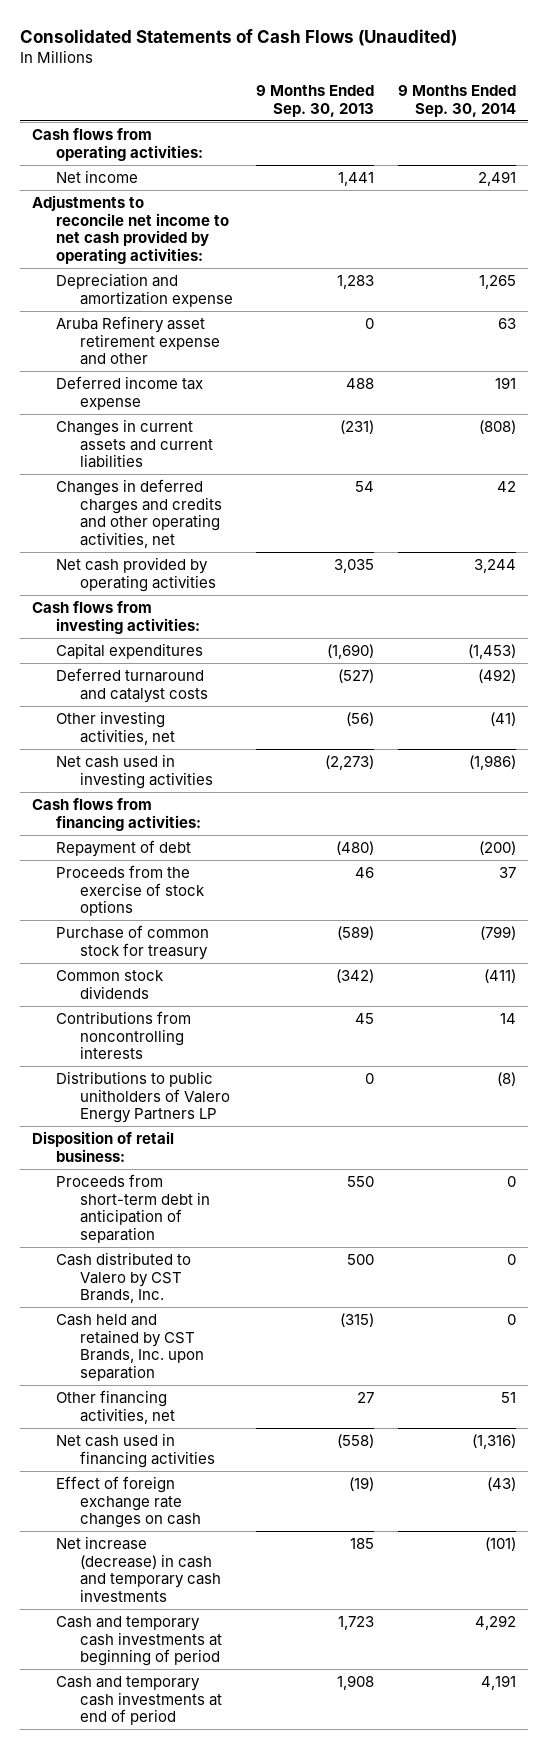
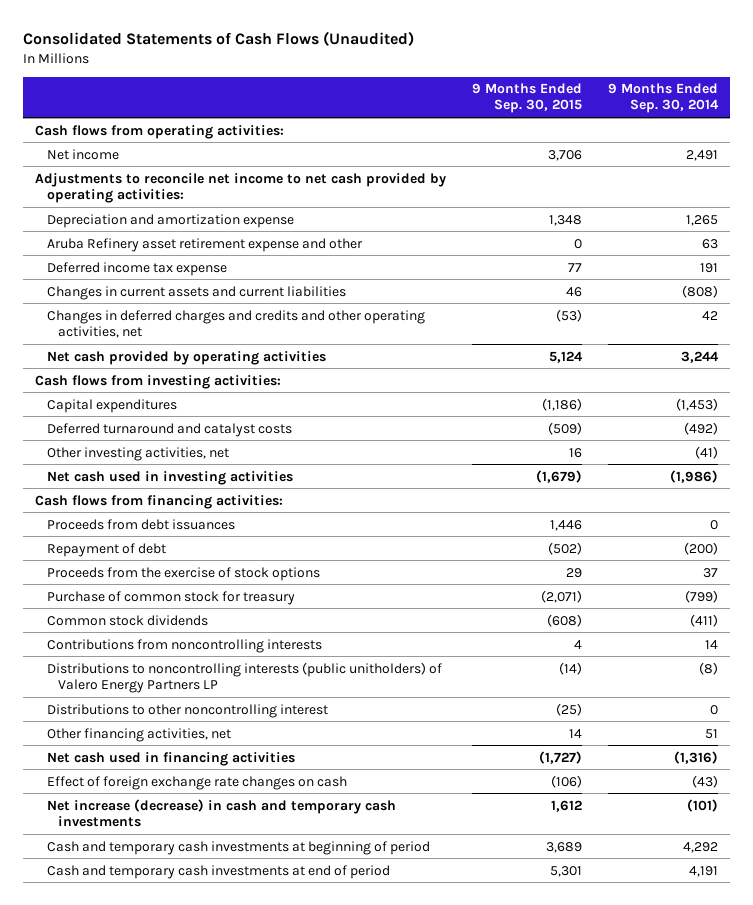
- | 9 Months Ended Sep. 30, 2013 | 9 Months Ended Sep. 30, 2014
+ | 9 Months Ended Sep. 30, 2015 | 9 Months Ended Sep. 30, 2014
+ Proceeds from debt issuances | 1,446 | 0
- Distributions to public unitholders of Valero Energy Partners LP | 0 | (8)
- Disposition of retail business:
- Proceeds from short-term debt in anticipation of separation | 550 | 0
- Cash distributed to Valero by CST Brands, Inc. | 500 | 0
- Cash held and retained by CST Brands, Inc. upon separation | (315) | 0
+ Distributions to noncontrolling interests (public unitholders) of Valero Energy Partners LP | (14) | (8)
+ Distributions to other noncontrolling interest | (25) | 0

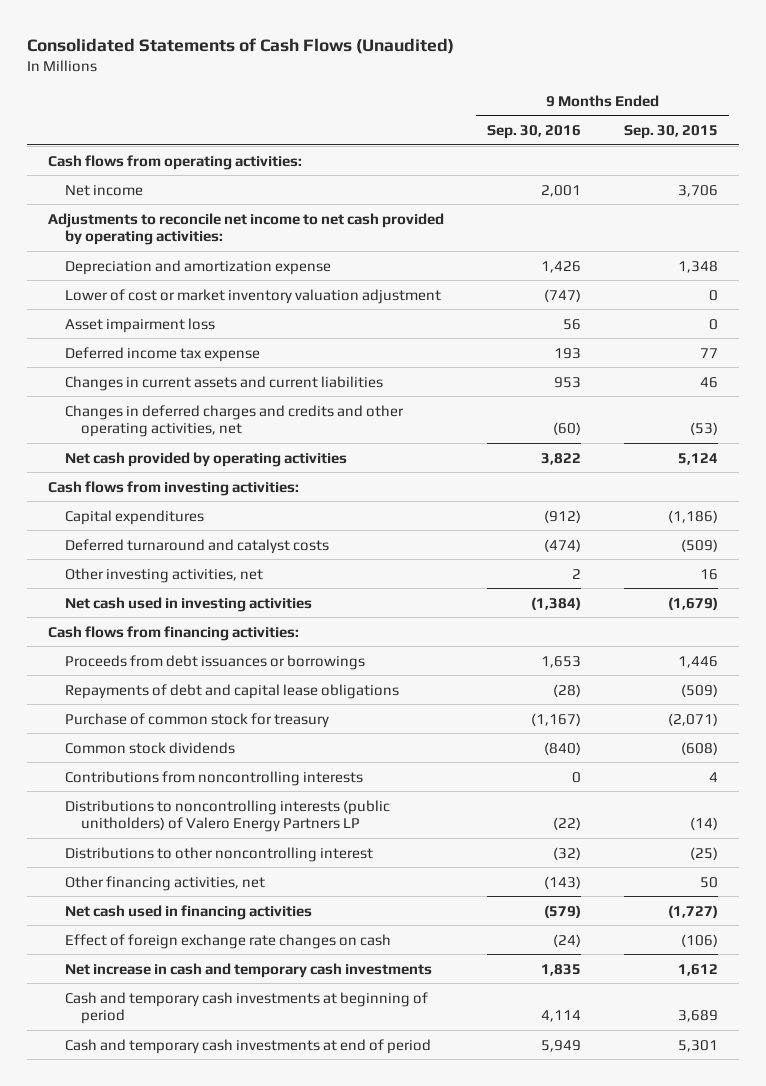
- | 9 Months Ended Sep. 30, 2015 | 9 Months Ended Sep. 30, 2014
+ | 9 Months Ended Sep. 30, 2016 | 9 Months Ended Sep. 30, 2015
- Aruba Refinery asset retirement expense and other | 0 | 63
+ Lower of cost or market inventory valuation adjustment | (747) | 0
+ Asset impairment loss | 56 | 0
- Proceeds from debt issuances | 1,446 | 0
- Repayment of debt | (502) | (200)
- Proceeds from the exercise of stock options | 29 | 37
+ Proceeds from debt issuances or borrowings | 1,653 | 1,446
+ Repayments of debt and capital lease obligations | (28) | (509)
- Other financing activities, net | 14 | 51
+ Other financing activities, net | (143) | 50
- Net increase (decrease) in cash and temporary cash investments | 1,612 | (101)
+ Net increase in cash and temporary cash investments | 1,835 | 1,612

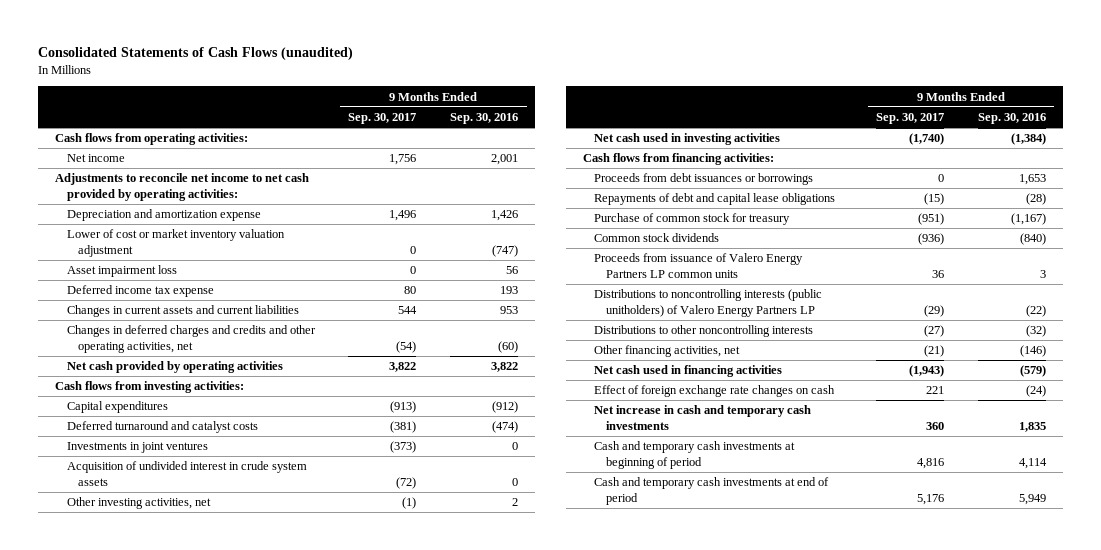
- Consolidated Statements of Cash Flows (Unaudited)
+ Consolidated Statements of Cash Flows (unaudited)
- | 9 Months Ended Sep. 30, 2016 | 9 Months Ended Sep. 30, 2015
+ | 9 Months Ended Sep. 30, 2017 | 9 Months Ended Sep. 30, 2016
+ Investments in joint ventures | (373) | 0
+ Acquisition of undivided interest in crude system assets | (72) | 0
- Contributions from noncontrolling interests | 0 | 4
+ Proceeds from issuance of Valero Energy Partners LP common units | 36 | 3
- Distributions to other noncontrolling interest | (32) | (25)
- Other financing activities, net | (143) | 50
+ Distributions to other noncontrolling interests | (27) | (32)
+ Other financing activities, net | (21) | (146)

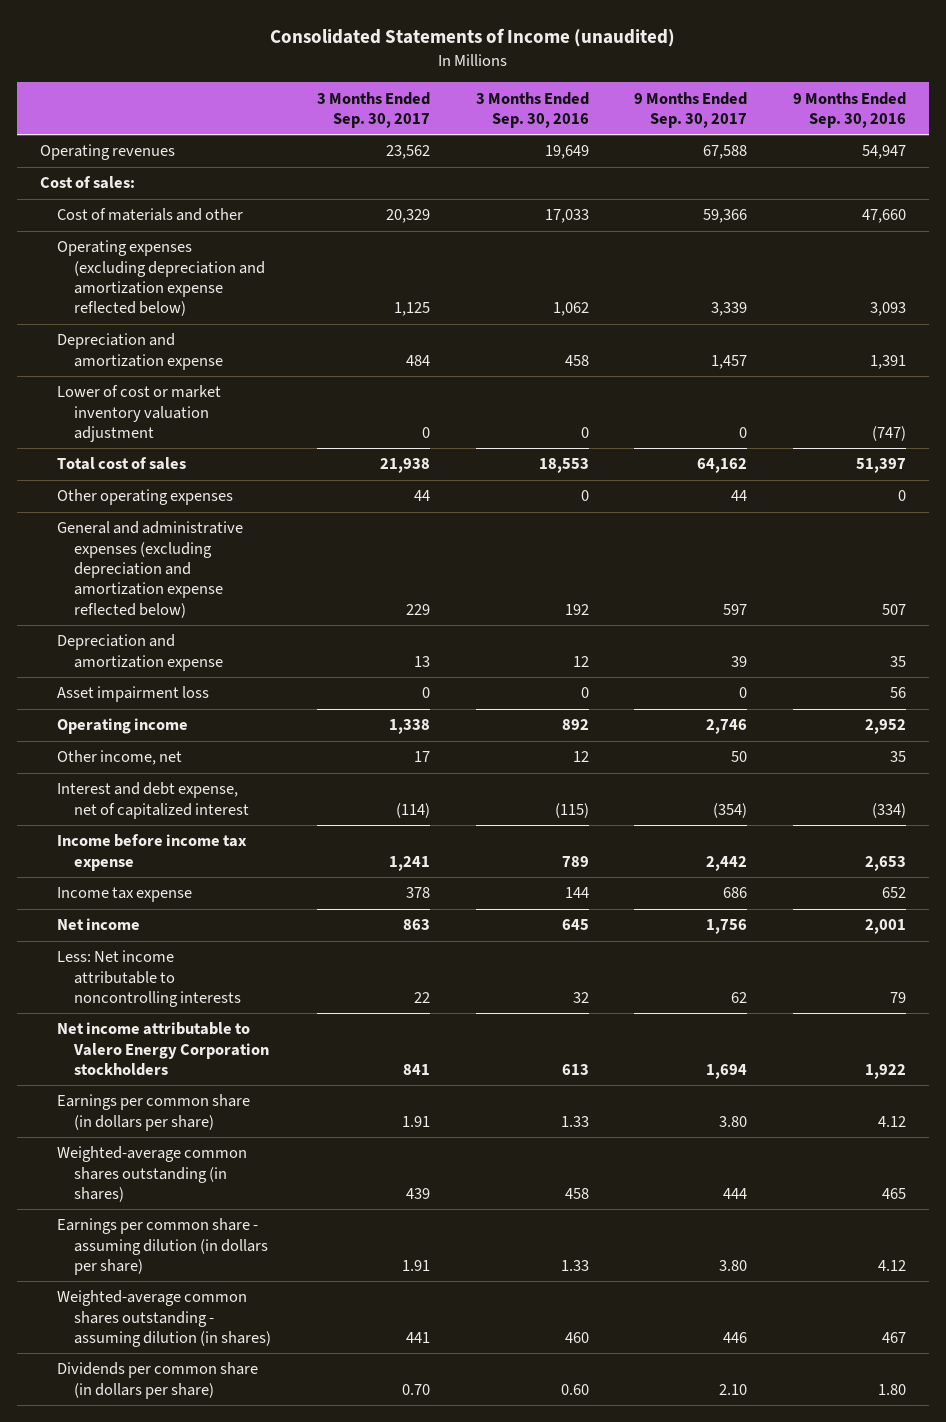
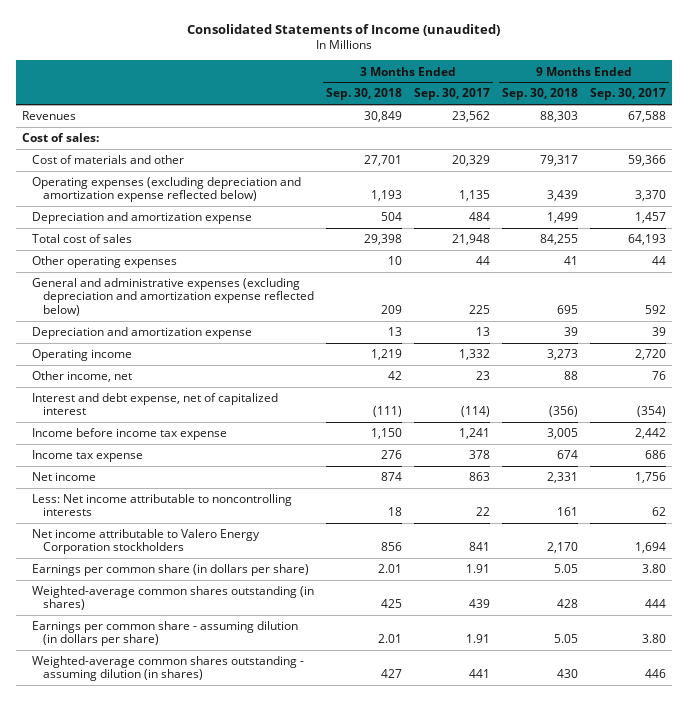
- | 3 Months Ended Sep. 30, 2017 | 3 Months Ended Sep. 30, 2016 | 9 Months Ended Sep. 30, 2017 | 9 Months Ended Sep. 30, 2016
+ | 3 Months Ended Sep. 30, 2018 | 3 Months Ended Sep. 30, 2017 | 9 Months Ended Sep. 30, 2018 | 9 Months Ended Sep. 30, 2017
- Operating revenues | 23,562 | 19,649 | 67,588 | 54,947
+ Revenues | 30,849 | 23,562 | 88,303 | 67,588
- Operating expenses (excluding depreciation and amortization expense reflected below) | 1,125 | 1,062 | 3,339 | 3,093
+ Operating expenses (excluding depreciation and amortization expense reflected below) | 1,193 | 1,135 | 3,439 | 3,370
- Lower of cost or market inventory valuation adjustment | 0 | 0 | 0 | (747)
- Total cost of sales | 21,938 | 18,553 | 64,162 | 51,397
+ Total cost of sales | 29,398 | 21,948 | 84,255 | 64,193
- General and administrative expenses (excluding depreciation and amortization expense reflected below) | 229 | 192 | 597 | 507
+ General and administrative expenses (excluding depreciation and amortization expense reflected below) | 209 | 225 | 695 | 592
- Asset impairment loss | 0 | 0 | 0 | 56
- Operating income | 1,338 | 892 | 2,746 | 2,952
- Other income, net | 17 | 12 | 50 | 35
+ Operating income | 1,219 | 1,332 | 3,273 | 2,720
+ Other income, net | 42 | 23 | 88 | 76
- Dividends per common share (in dollars per share) | 0.70 | 0.60 | 2.10 | 1.80

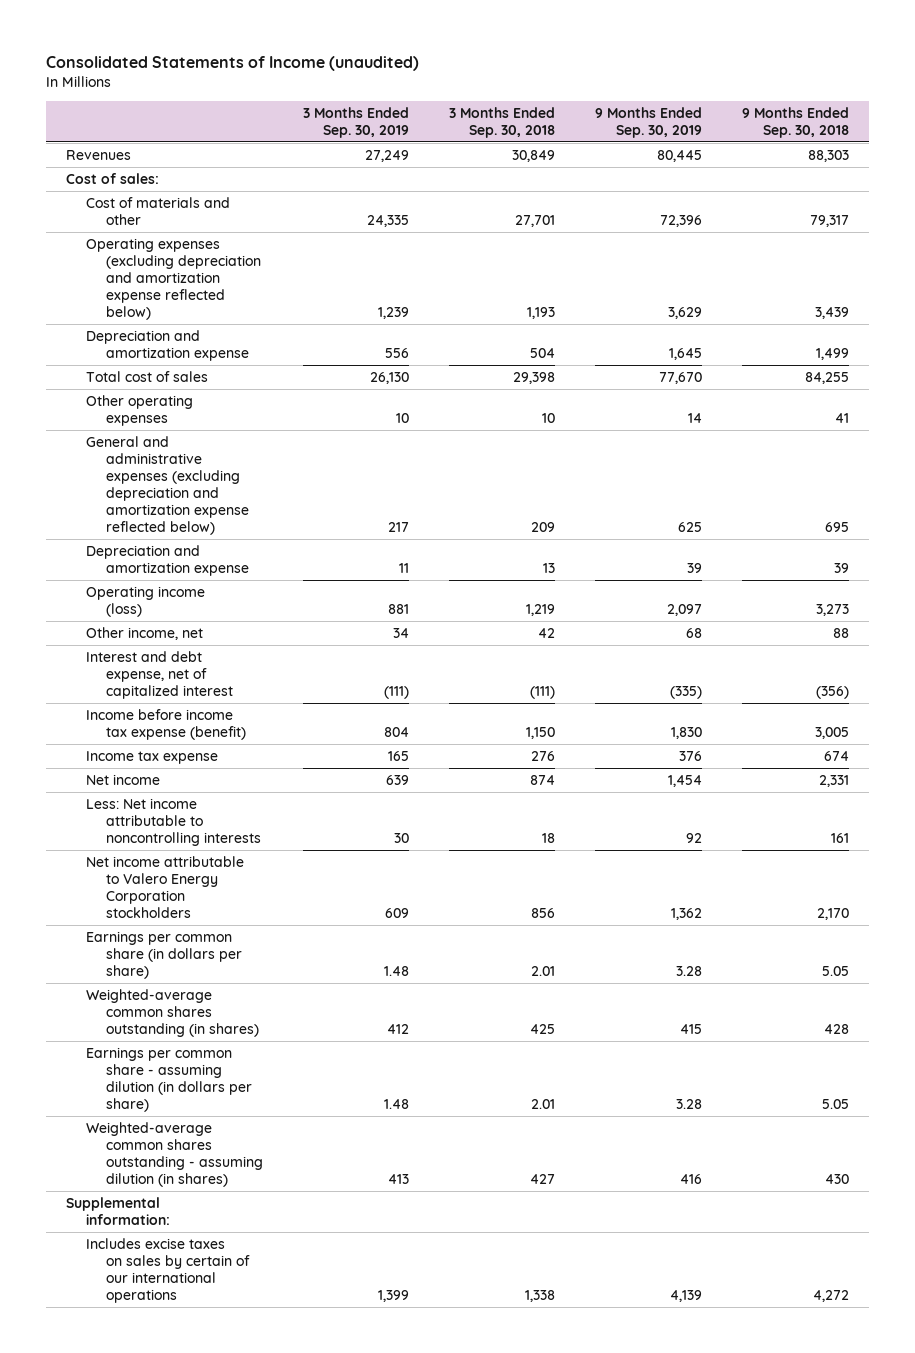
- | 3 Months Ended Sep. 30, 2018 | 3 Months Ended Sep. 30, 2017 | 9 Months Ended Sep. 30, 2018 | 9 Months Ended Sep. 30, 2017
+ | 3 Months Ended Sep. 30, 2019 | 3 Months Ended Sep. 30, 2018 | 9 Months Ended Sep. 30, 2019 | 9 Months Ended Sep. 30, 2018
- Operating income | 1,219 | 1,332 | 3,273 | 2,720
+ Operating income (loss) | 881 | 1,219 | 2,097 | 3,273
- Income before income tax expense | 1,150 | 1,241 | 3,005 | 2,442
+ Income before income tax expense (benefit) | 804 | 1,150 | 1,830 | 3,005
+ Supplemental information:
+ Includes excise taxes on sales by certain of our international operations | 1,399 | 1,338 | 4,139 | 4,272

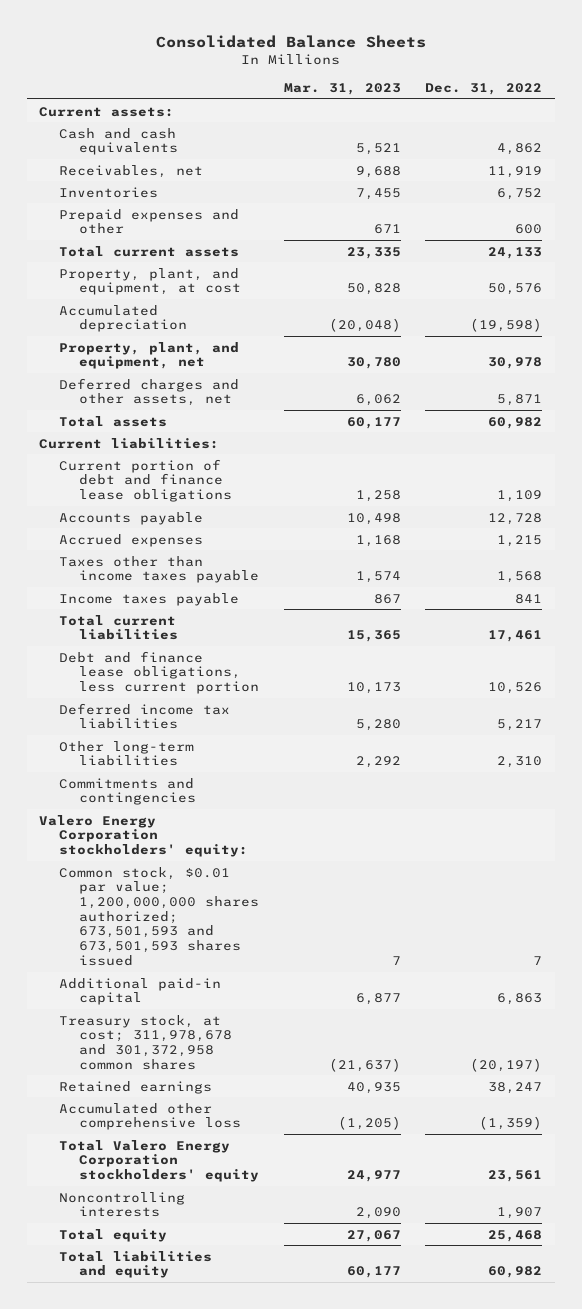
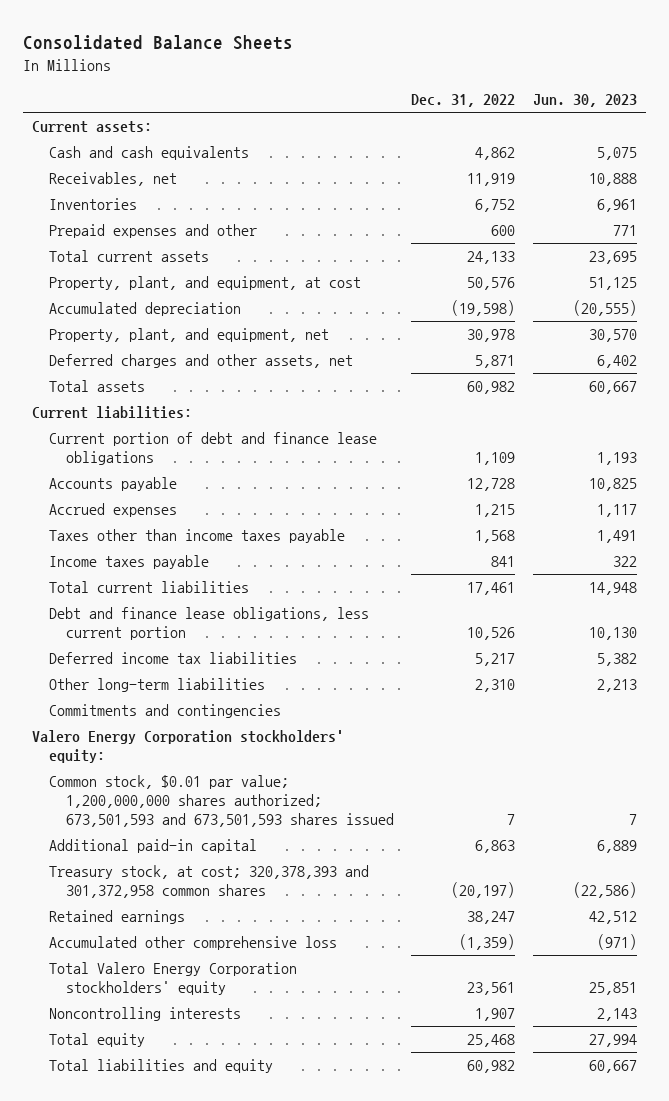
- | Mar. 31, 2023 | Dec. 31, 2022
+ | Dec. 31, 2022 | Jun. 30, 2023
- Treasury stock, at cost; 311,978,678 and 301,372,958 common shares | (21,637) | (20,197)
+ Treasury stock, at cost; 320,378,393 and 301,372,958 common shares | (20,197) | (22,586)

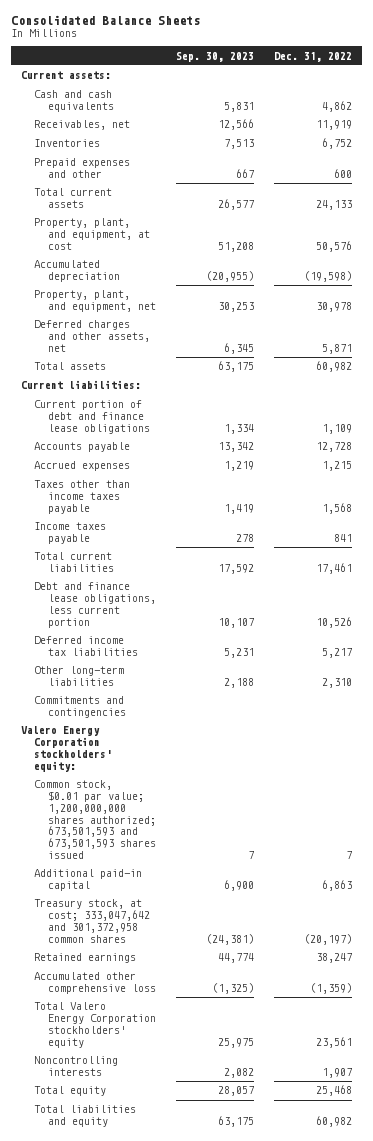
- | Dec. 31, 2022 | Jun. 30, 2023
+ | Sep. 30, 2023 | Dec. 31, 2022
- Treasury stock, at cost; 320,378,393 and 301,372,958 common shares | (20,197) | (22,586)
+ Treasury stock, at cost; 333,047,642 and 301,372,958 common shares | (24,381) | (20,197)

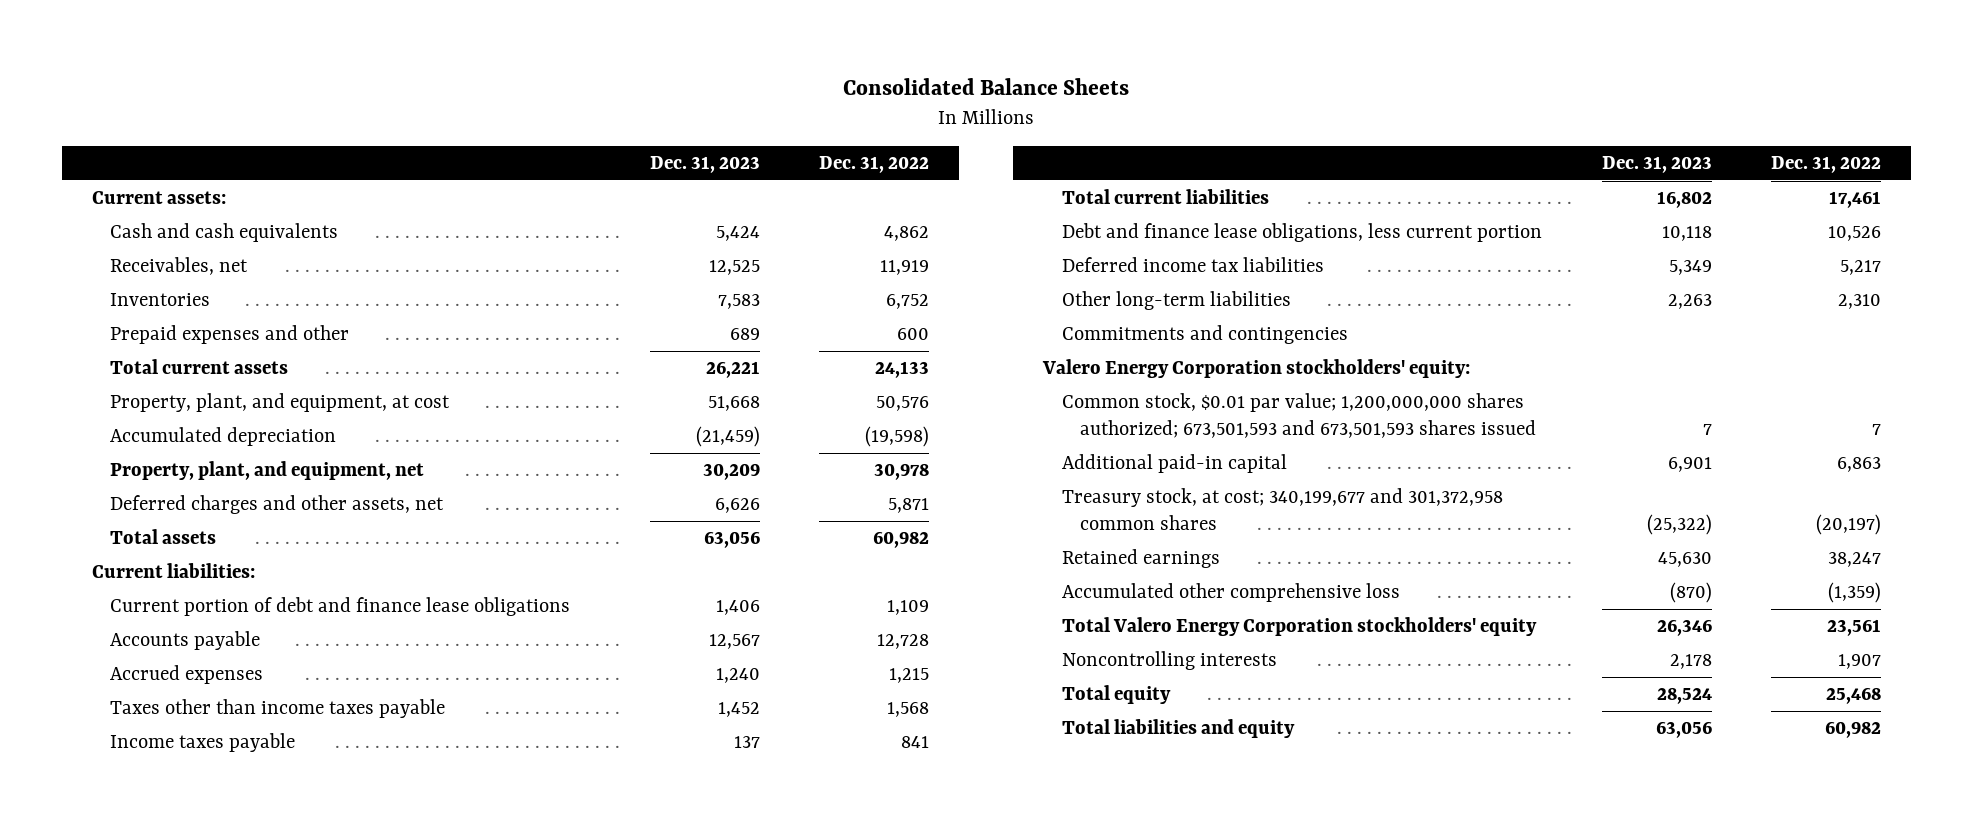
- | Sep. 30, 2023 | Dec. 31, 2022
+ | Dec. 31, 2023 | Dec. 31, 2022
- Treasury stock, at cost; 333,047,642 and 301,372,958 common shares | (24,381) | (20,197)
+ Treasury stock, at cost; 340,199,677 and 301,372,958 common shares | (25,322) | (20,197)

